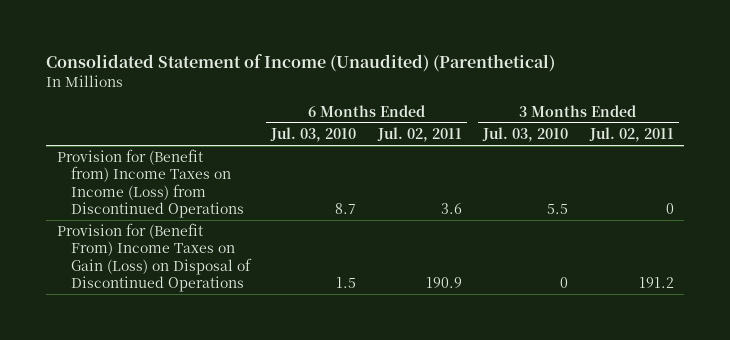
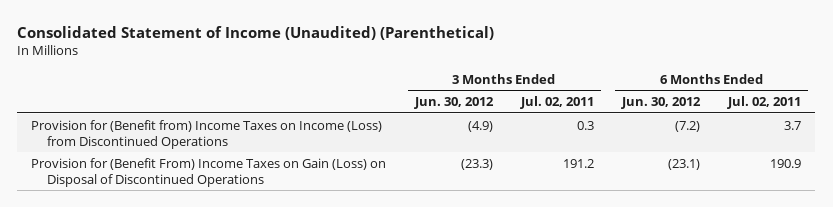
- | 6 Months Ended Jul. 03, 2010 | 6 Months Ended Jul. 02, 2011 | 3 Months Ended Jul. 03, 2010 | 3 Months Ended Jul. 02, 2011
+ | 3 Months Ended Jun. 30, 2012 | 3 Months Ended Jul. 02, 2011 | 6 Months Ended Jun. 30, 2012 | 6 Months Ended Jul. 02, 2011
- Provision for (Benefit from) Income Taxes on Income (Loss) from Discontinued Operations | 8.7 | 3.6 | 5.5 | 0
+ Provision for (Benefit from) Income Taxes on Income (Loss) from Discontinued Operations | (4.9) | 0.3 | (7.2) | 3.7

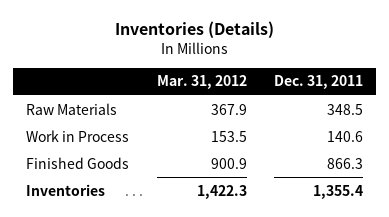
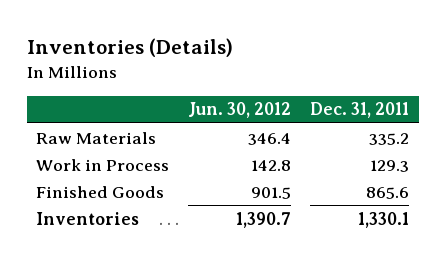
- | Mar. 31, 2012 | Dec. 31, 2011
+ | Jun. 30, 2012 | Dec. 31, 2011
- Raw Materials | 367.9 | 348.5
- Work in Process | 153.5 | 140.6
- Finished Goods | 900.9 | 866.3
- Inventories | 1,422.3 | 1,355.4
+ Raw Materials | 346.4 | 335.2
+ Work in Process | 142.8 | 129.3
+ Finished Goods | 901.5 | 865.6
+ Inventories | 1,390.7 | 1,330.1

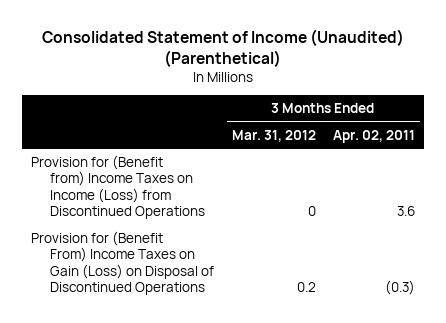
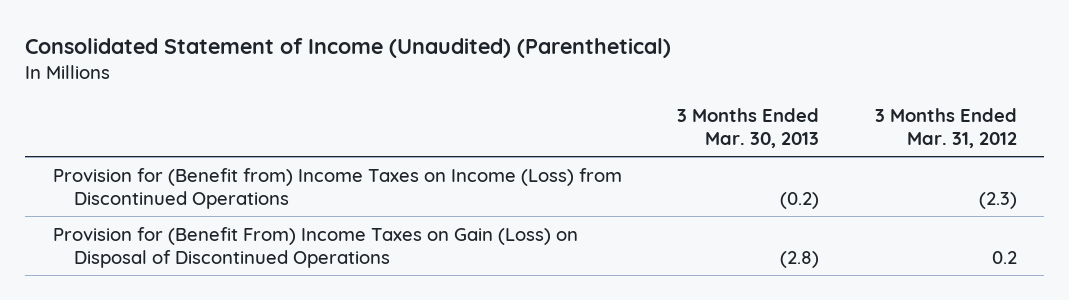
- | 3 Months Ended Mar. 31, 2012 | 3 Months Ended Apr. 02, 2011
+ | 3 Months Ended Mar. 30, 2013 | 3 Months Ended Mar. 31, 2012
- Provision for (Benefit from) Income Taxes on Income (Loss) from Discontinued Operations | 0 | 3.6
+ Provision for (Benefit from) Income Taxes on Income (Loss) from Discontinued Operations | (0.2) | (2.3)

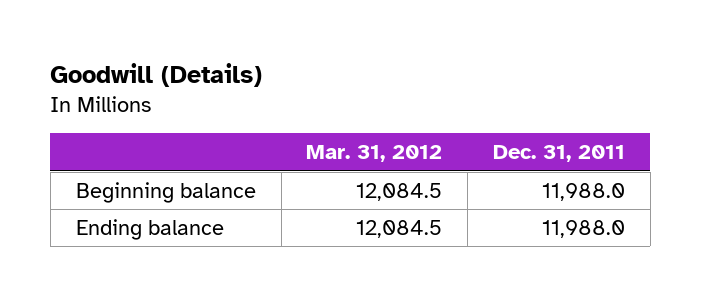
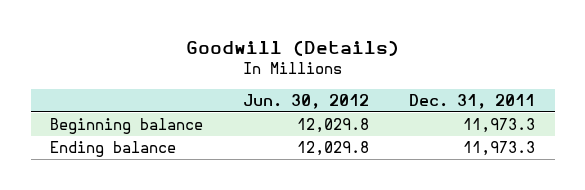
- | Mar. 31, 2012 | Dec. 31, 2011
+ | Jun. 30, 2012 | Dec. 31, 2011
- Beginning balance | 12,084.5 | 11,988.0
- Ending balance | 12,084.5 | 11,988.0
+ Beginning balance | 12,029.8 | 11,973.3
+ Ending balance | 12,029.8 | 11,973.3

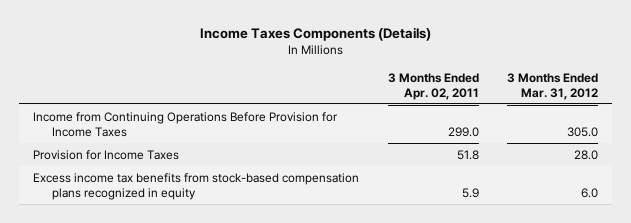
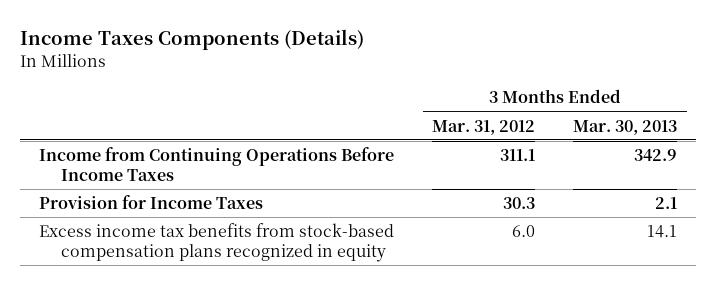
- | 3 Months Ended Apr. 02, 2011 | 3 Months Ended Mar. 31, 2012
+ | 3 Months Ended Mar. 31, 2012 | 3 Months Ended Mar. 30, 2013
- Income from Continuing Operations Before Provision for Income Taxes | 299.0 | 305.0
- Provision for Income Taxes | 51.8 | 28.0
+ Income from Continuing Operations Before Income Taxes | 311.1 | 342.9
+ Provision for Income Taxes | 30.3 | 2.1

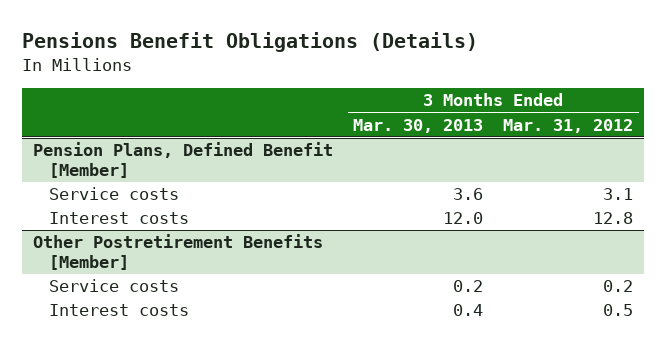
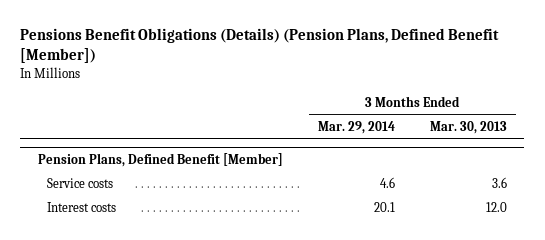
- Pensions Benefit Obligations (Details)
+ Pensions Benefit Obligations (Details) (Pension Plans, Defined Benefit [Member])
- | 3 Months Ended Mar. 30, 2013 | 3 Months Ended Mar. 31, 2012
+ | 3 Months Ended Mar. 29, 2014 | 3 Months Ended Mar. 30, 2013
- Other Postretirement Benefits [Member]
- Service costs | 0.2 | 0.2
- Interest costs | 0.4 | 0.5

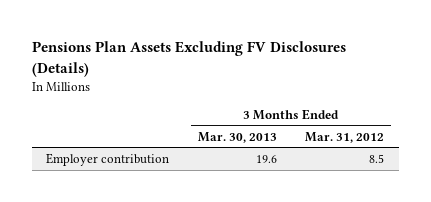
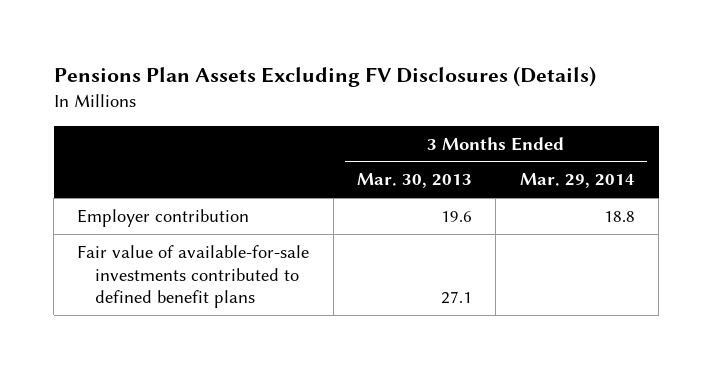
- | 3 Months Ended Mar. 30, 2013 | 3 Months Ended Mar. 31, 2012
+ | 3 Months Ended Mar. 30, 2013 | 3 Months Ended Mar. 29, 2014
+ Fair value of available-for-sale investments contributed to defined benefit plans | 27.1 |

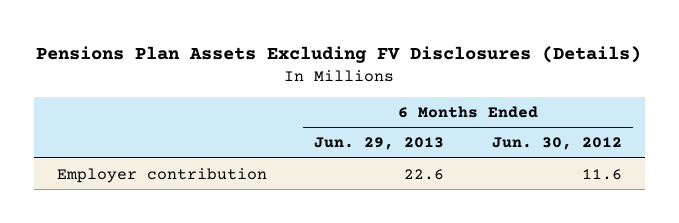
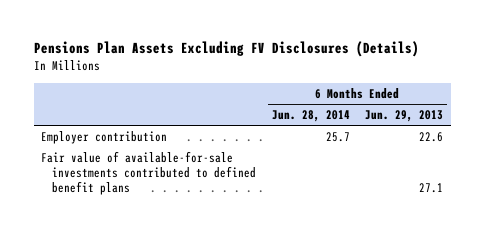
- | 6 Months Ended Jun. 29, 2013 | 6 Months Ended Jun. 30, 2012
+ | 6 Months Ended Jun. 28, 2014 | 6 Months Ended Jun. 29, 2013
+ Fair value of available-for-sale investments contributed to defined benefit plans | | 27.1

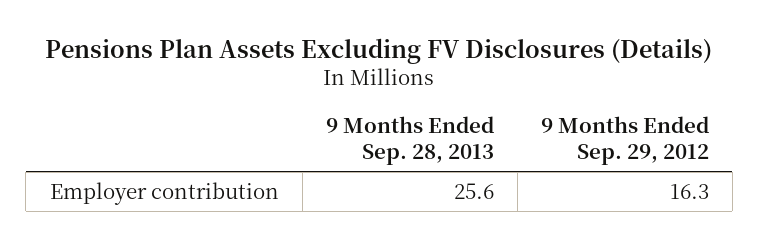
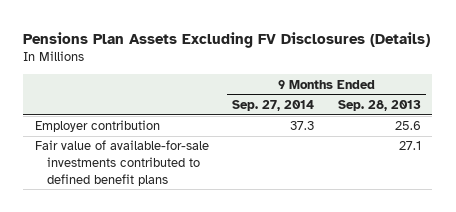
- | 9 Months Ended Sep. 28, 2013 | 9 Months Ended Sep. 29, 2012
+ | 9 Months Ended Sep. 27, 2014 | 9 Months Ended Sep. 28, 2013
+ Fair value of available-for-sale investments contributed to defined benefit plans | | 27.1

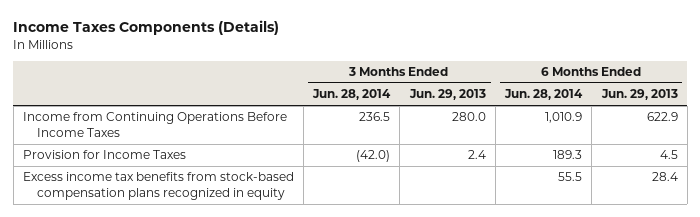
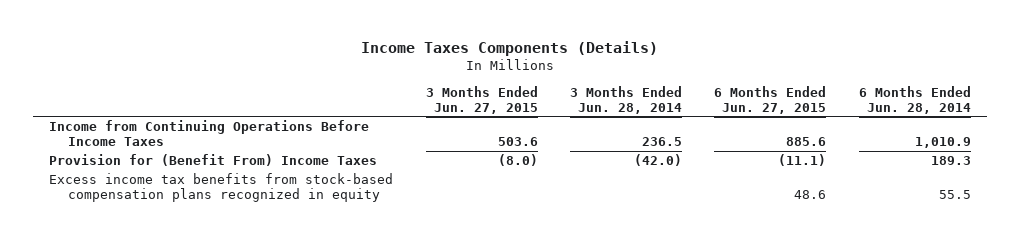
- | 3 Months Ended Jun. 28, 2014 | 3 Months Ended Jun. 29, 2013 | 6 Months Ended Jun. 28, 2014 | 6 Months Ended Jun. 29, 2013
+ | 3 Months Ended Jun. 27, 2015 | 3 Months Ended Jun. 28, 2014 | 6 Months Ended Jun. 27, 2015 | 6 Months Ended Jun. 28, 2014
- Provision for Income Taxes | (42.0) | 2.4 | 189.3 | 4.5
+ Provision for (Benefit From) Income Taxes | (8.0) | (42.0) | (11.1) | 189.3

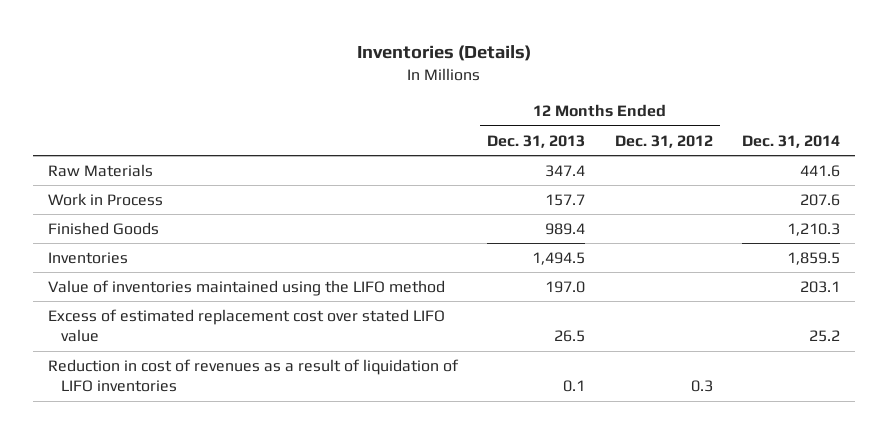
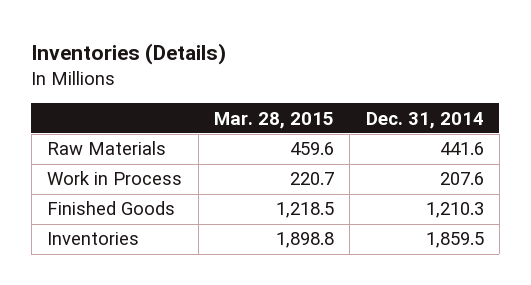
- | 12 Months Ended Dec. 31, 2013 | 12 Months Ended Dec. 31, 2012 | Dec. 31, 2014
+ | Mar. 28, 2015 | Dec. 31, 2014
- Value of inventories maintained using the LIFO method | 197.0 | | 203.1
- Excess of estimated replacement cost over stated LIFO value | 26.5 | | 25.2
- Reduction in cost of revenues as a result of liquidation of LIFO inventories | 0.1 | 0.3 |

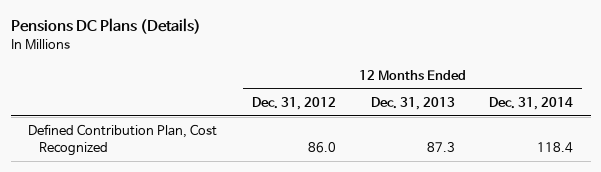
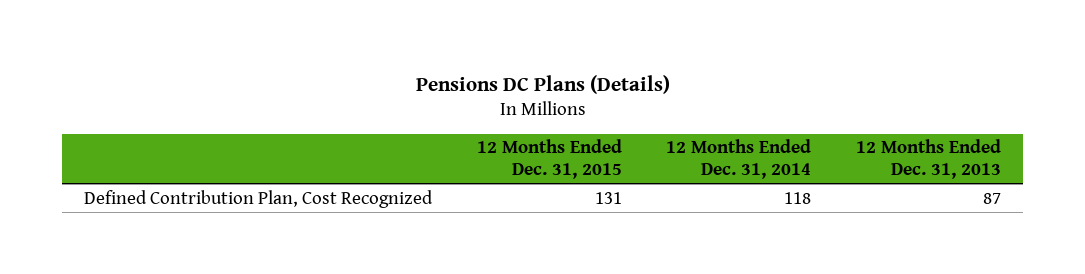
- | 12 Months Ended Dec. 31, 2012 | 12 Months Ended Dec. 31, 2013 | 12 Months Ended Dec. 31, 2014
+ | 12 Months Ended Dec. 31, 2015 | 12 Months Ended Dec. 31, 2014 | 12 Months Ended Dec. 31, 2013
- Defined Contribution Plan, Cost Recognized | 86.0 | 87.3 | 118.4
+ Defined Contribution Plan, Cost Recognized | 131 | 118 | 87

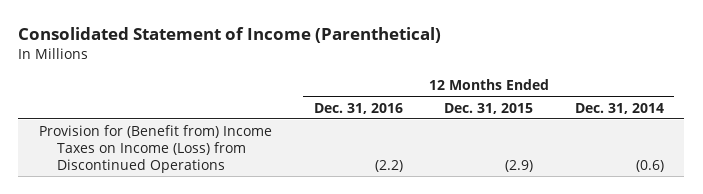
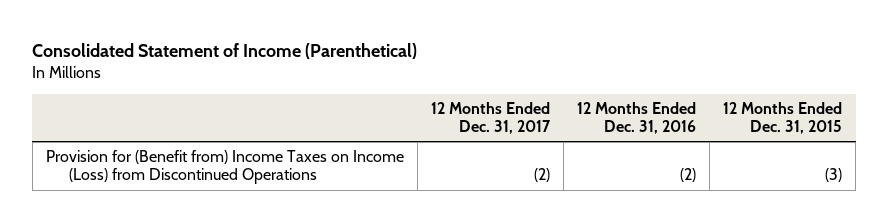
- | 12 Months Ended Dec. 31, 2016 | 12 Months Ended Dec. 31, 2015 | 12 Months Ended Dec. 31, 2014
+ | 12 Months Ended Dec. 31, 2017 | 12 Months Ended Dec. 31, 2016 | 12 Months Ended Dec. 31, 2015
- Provision for (Benefit from) Income Taxes on Income (Loss) from Discontinued Operations | (2.2) | (2.9) | (0.6)
+ Provision for (Benefit from) Income Taxes on Income (Loss) from Discontinued Operations | (2) | (2) | (3)

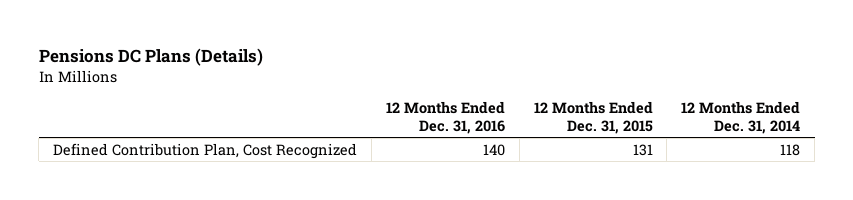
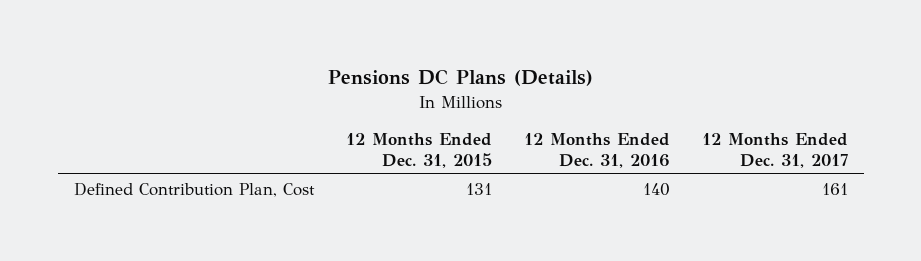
- | 12 Months Ended Dec. 31, 2016 | 12 Months Ended Dec. 31, 2015 | 12 Months Ended Dec. 31, 2014
+ | 12 Months Ended Dec. 31, 2015 | 12 Months Ended Dec. 31, 2016 | 12 Months Ended Dec. 31, 2017
- Defined Contribution Plan, Cost Recognized | 140 | 131 | 118
+ Defined Contribution Plan, Cost | 131 | 140 | 161

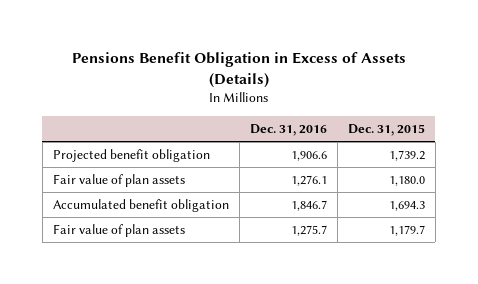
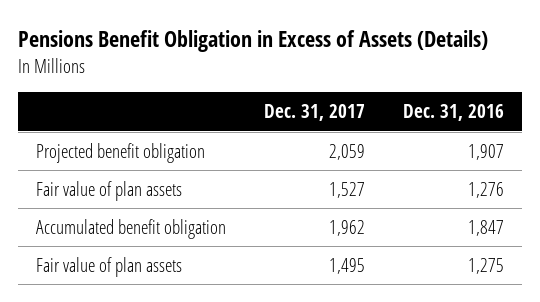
- | Dec. 31, 2016 | Dec. 31, 2015
+ | Dec. 31, 2017 | Dec. 31, 2016
- Projected benefit obligation | 1,906.6 | 1,739.2
- Fair value of plan assets | 1,276.1 | 1,180.0
- Accumulated benefit obligation | 1,846.7 | 1,694.3
- Fair value of plan assets | 1,275.7 | 1,179.7
+ Projected benefit obligation | 2,059 | 1,907
+ Fair value of plan assets | 1,527 | 1,276
+ Accumulated benefit obligation | 1,962 | 1,847
+ Fair value of plan assets | 1,495 | 1,275

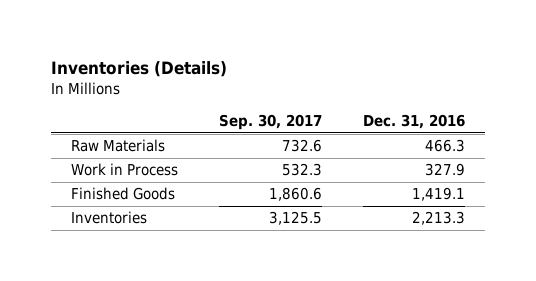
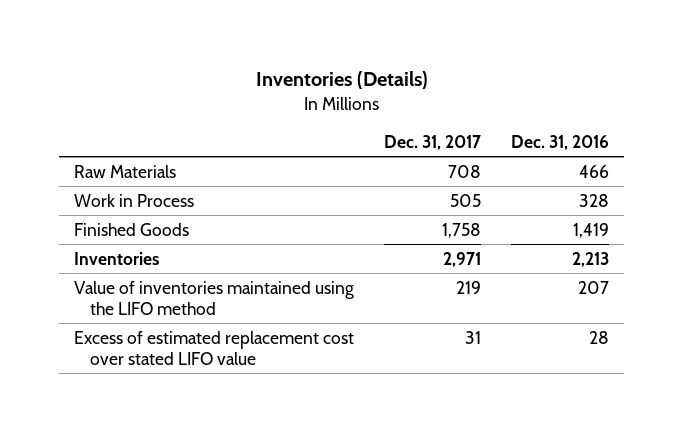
- | Sep. 30, 2017 | Dec. 31, 2016
+ | Dec. 31, 2017 | Dec. 31, 2016
- Raw Materials | 732.6 | 466.3
- Work in Process | 532.3 | 327.9
- Finished Goods | 1,860.6 | 1,419.1
- Inventories | 3,125.5 | 2,213.3
+ Raw Materials | 708 | 466
+ Work in Process | 505 | 328
+ Finished Goods | 1,758 | 1,419
+ Inventories | 2,971 | 2,213
+ Value of inventories maintained using the LIFO method | 219 | 207
+ Excess of estimated replacement cost over stated LIFO value | 31 | 28

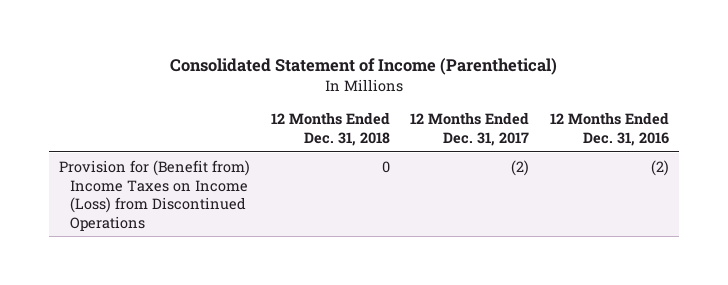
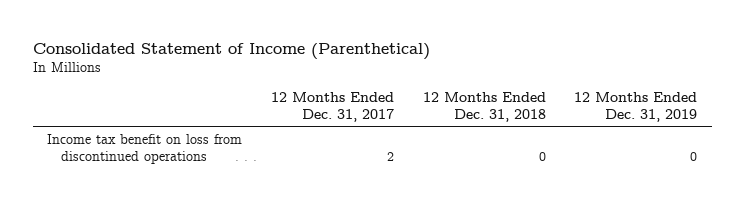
- | 12 Months Ended Dec. 31, 2018 | 12 Months Ended Dec. 31, 2017 | 12 Months Ended Dec. 31, 2016
+ | 12 Months Ended Dec. 31, 2017 | 12 Months Ended Dec. 31, 2018 | 12 Months Ended Dec. 31, 2019
- Provision for (Benefit from) Income Taxes on Income (Loss) from Discontinued Operations | 0 | (2) | (2)
+ Income tax benefit on loss from discontinued operations | 2 | 0 | 0

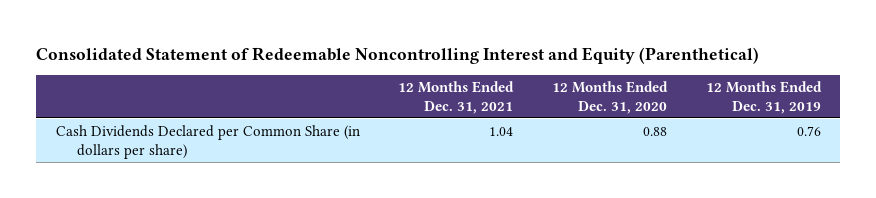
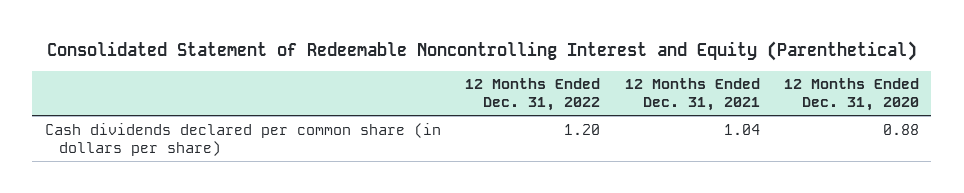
- | 12 Months Ended Dec. 31, 2021 | 12 Months Ended Dec. 31, 2020 | 12 Months Ended Dec. 31, 2019
+ | 12 Months Ended Dec. 31, 2022 | 12 Months Ended Dec. 31, 2021 | 12 Months Ended Dec. 31, 2020
- Cash Dividends Declared per Common Share (in dollars per share) | 1.04 | 0.88 | 0.76
+ Cash dividends declared per common share (in dollars per share) | 1.20 | 1.04 | 0.88

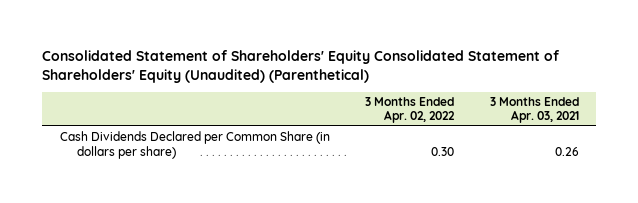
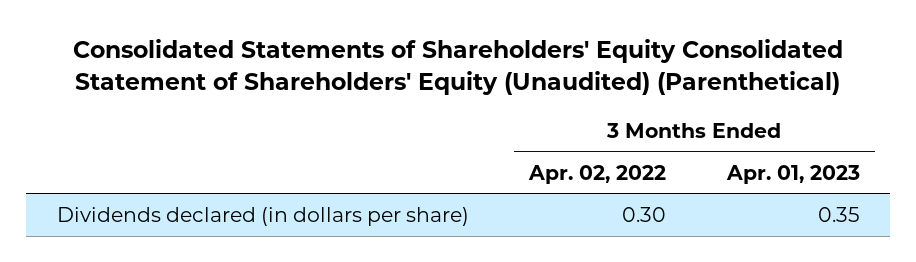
- Consolidated Statement of Shareholders' Equity Consolidated Statement of Shareholders' Equity (Unaudited) (Parenthetical)
+ Consolidated Statements of Shareholders' Equity Consolidated Statement of Shareholders' Equity (Unaudited) (Parenthetical)
- | 3 Months Ended Apr. 02, 2022 | 3 Months Ended Apr. 03, 2021
+ | 3 Months Ended Apr. 02, 2022 | 3 Months Ended Apr. 01, 2023
- Cash Dividends Declared per Common Share (in dollars per share) | 0.30 | 0.26
+ Dividends declared (in dollars per share) | 0.30 | 0.35

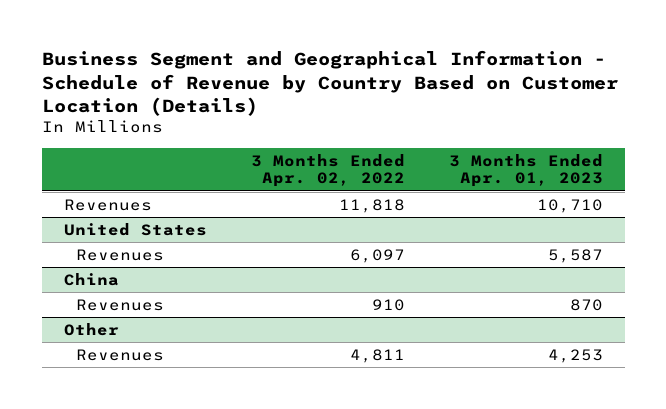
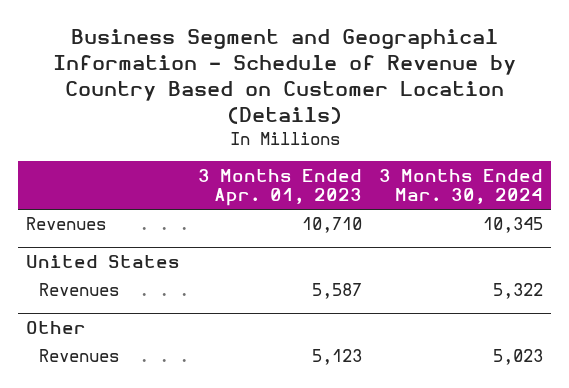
- | 3 Months Ended Apr. 02, 2022 | 3 Months Ended Apr. 01, 2023
+ | 3 Months Ended Apr. 01, 2023 | 3 Months Ended Mar. 30, 2024
- China
- Revenues | 910 | 870
@ Other
- Revenues | 4,811 | 4,253
+ Revenues | 5,123 | 5,023

